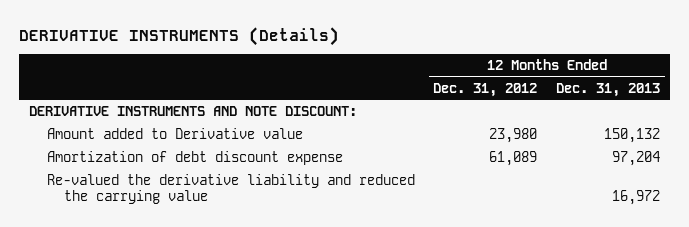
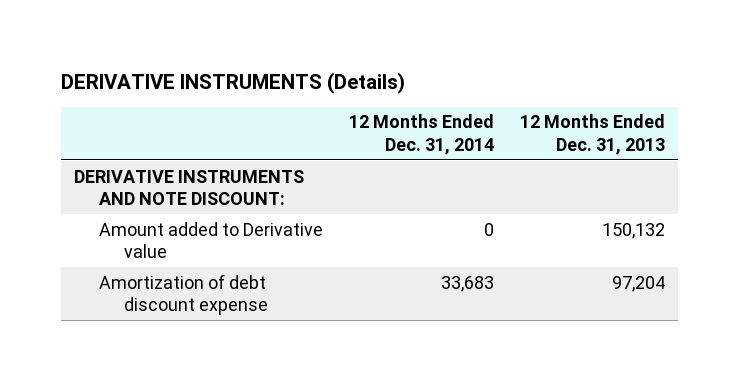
- | 12 Months Ended Dec. 31, 2012 | 12 Months Ended Dec. 31, 2013
+ | 12 Months Ended Dec. 31, 2014 | 12 Months Ended Dec. 31, 2013
- Re-valued the derivative liability and reduced the carrying value | | 16,972

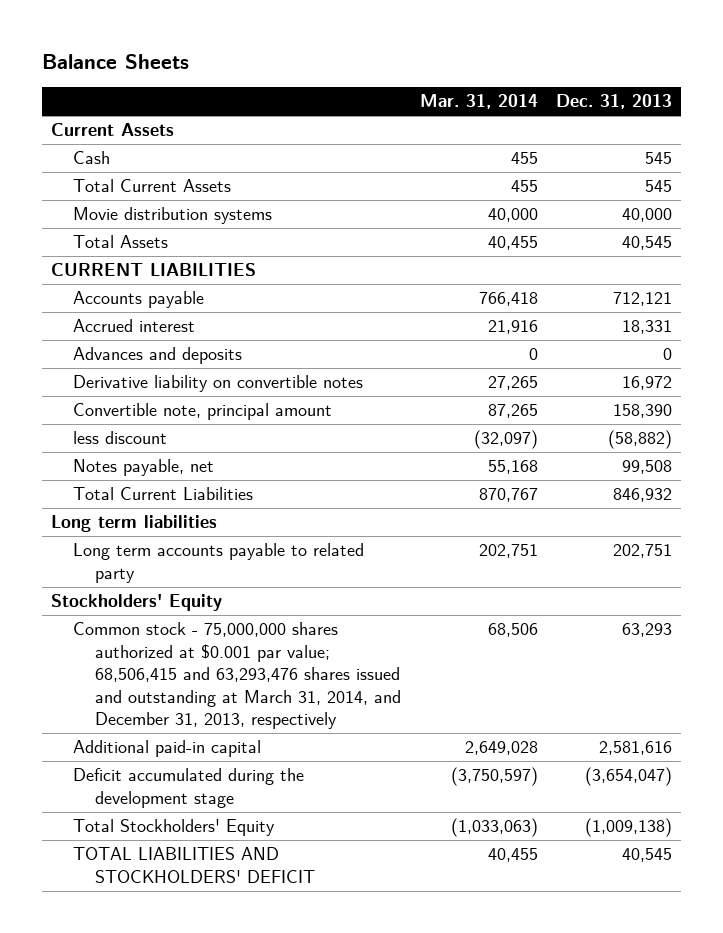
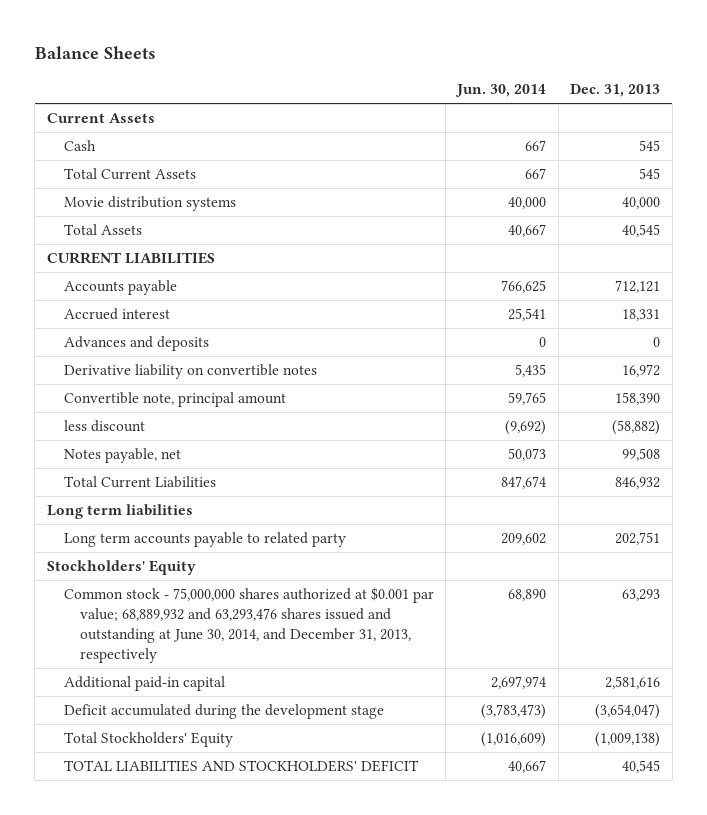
- | Mar. 31, 2014 | Dec. 31, 2013
+ | Jun. 30, 2014 | Dec. 31, 2013
- Common stock - 75,000,000 shares authorized at $0.001 par value; 68,506,415 and 63,293,476 shares issued and outstanding at March 31, 2014, and December 31, 2013, respectively | 68,506 | 63,293
+ Common stock - 75,000,000 shares authorized at $0.001 par value; 68,889,932 and 63,293,476 shares issued and outstanding at June 30, 2014, and December 31, 2013, respectively | 68,890 | 63,293

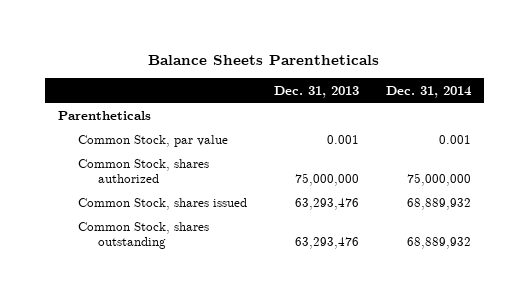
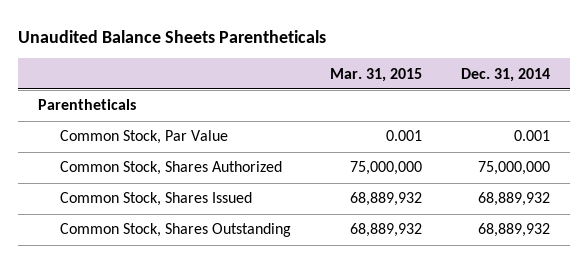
- Balance Sheets Parentheticals
+ Unaudited Balance Sheets Parentheticals
- | Dec. 31, 2013 | Dec. 31, 2014
+ | Mar. 31, 2015 | Dec. 31, 2014
- Common Stock, par value | 0.001 | 0.001
- Common Stock, shares authorized | 75,000,000 | 75,000,000
- Common Stock, shares issued | 63,293,476 | 68,889,932
- Common Stock, shares outstanding | 63,293,476 | 68,889,932
+ Common Stock, Par Value | 0.001 | 0.001
+ Common Stock, Shares Authorized | 75,000,000 | 75,000,000
+ Common Stock, Shares Issued | 68,889,932 | 68,889,932
+ Common Stock, Shares Outstanding | 68,889,932 | 68,889,932

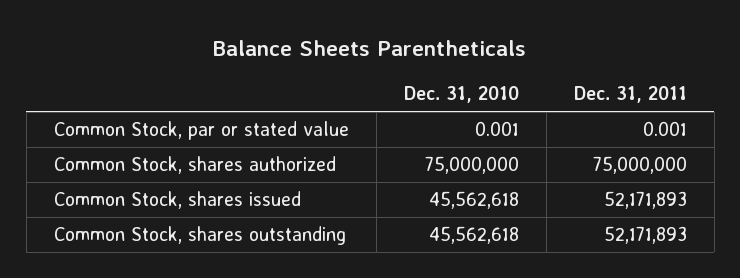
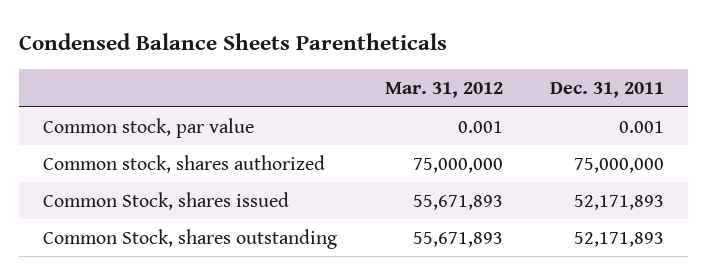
- Balance Sheets Parentheticals
+ Condensed Balance Sheets Parentheticals
- | Dec. 31, 2010 | Dec. 31, 2011
+ | Mar. 31, 2012 | Dec. 31, 2011
- Common Stock, par or stated value | 0.001 | 0.001
- Common Stock, shares authorized | 75,000,000 | 75,000,000
+ Common stock, par value | 0.001 | 0.001
+ Common stock, shares authorized | 75,000,000 | 75,000,000

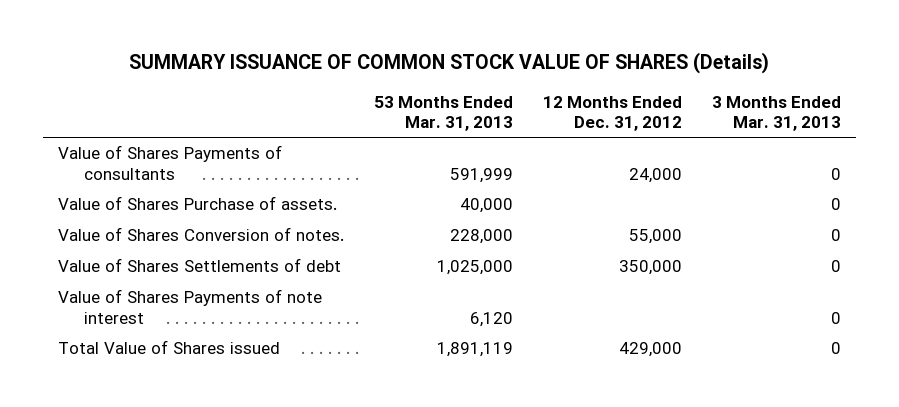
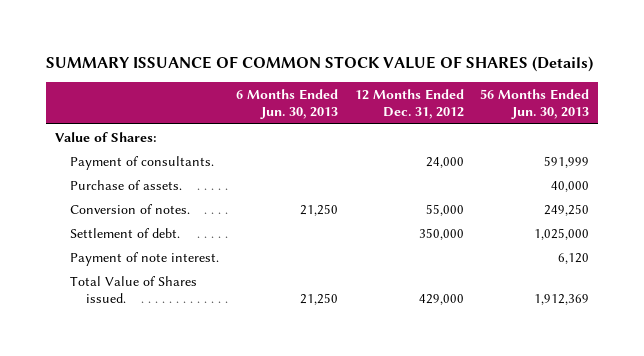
- | 53 Months Ended Mar. 31, 2013 | 12 Months Ended Dec. 31, 2012 | 3 Months Ended Mar. 31, 2013
+ | 6 Months Ended Jun. 30, 2013 | 12 Months Ended Dec. 31, 2012 | 56 Months Ended Jun. 30, 2013
- Value of Shares Payments of consultants | 591,999 | 24,000 | 0
- Value of Shares Purchase of assets. | 40,000 | | 0
- Value of Shares Conversion of notes. | 228,000 | 55,000 | 0
- Value of Shares Settlements of debt | 1,025,000 | 350,000 | 0
- Value of Shares Payments of note interest | 6,120 | | 0
- Total Value of Shares issued | 1,891,119 | 429,000 | 0
+ Value of Shares:
+ Payment of consultants. | | 24,000 | 591,999
+ Purchase of assets. | | | 40,000
+ Conversion of notes. | 21,250 | 55,000 | 249,250
+ Settlement of debt. | | 350,000 | 1,025,000
+ Payment of note interest. | | | 6,120
+ Total Value of Shares issued. | 21,250 | 429,000 | 1,912,369

